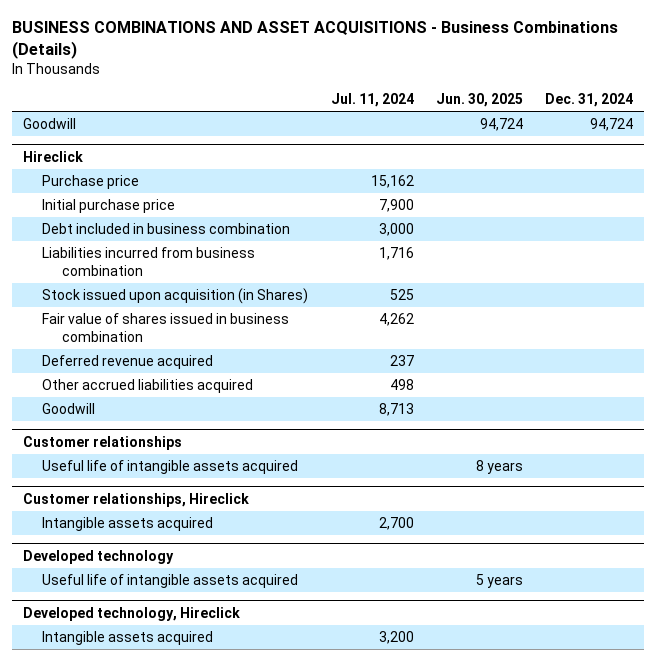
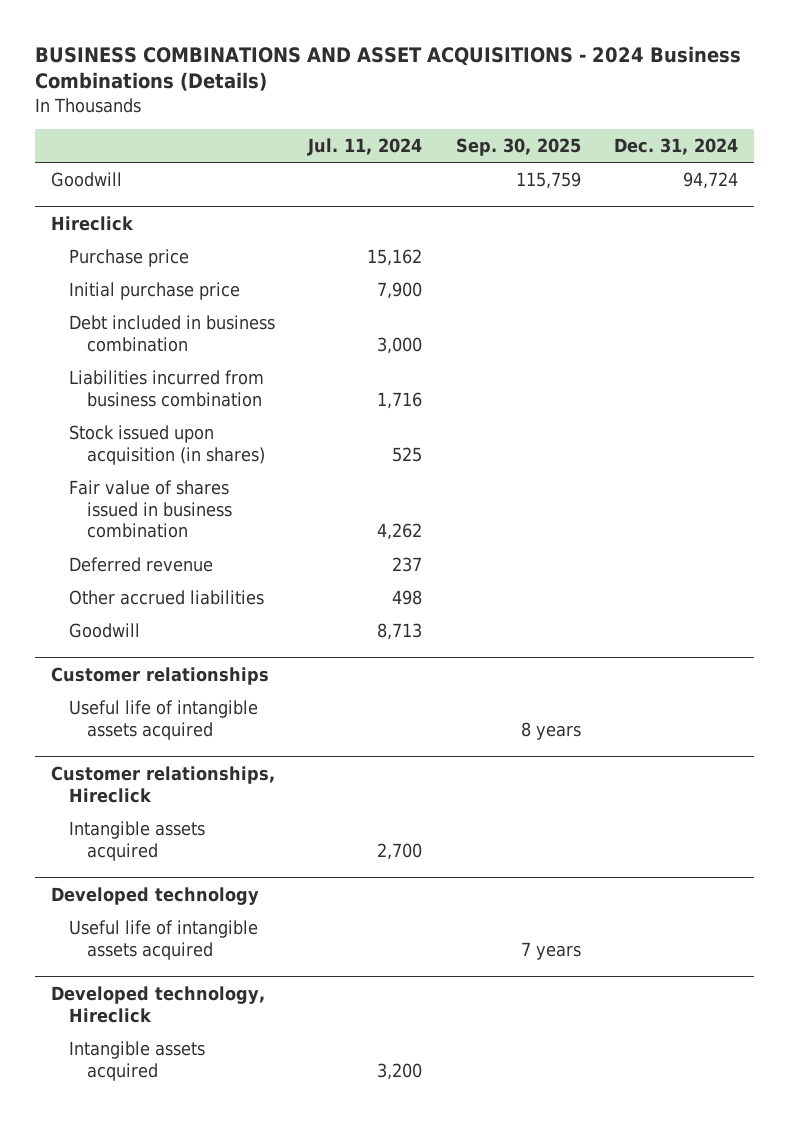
- BUSINESS COMBINATIONS AND ASSET ACQUISITIONS - Business Combinations (Details)
+ BUSINESS COMBINATIONS AND ASSET ACQUISITIONS - 2024 Business Combinations (Details)
- | Jul. 11, 2024 | Jun. 30, 2025 | Dec. 31, 2024
+ | Jul. 11, 2024 | Sep. 30, 2025 | Dec. 31, 2024
@ Hireclick
- Stock issued upon acquisition (in Shares) | 525 | |
+ Stock issued upon acquisition (in shares) | 525 | |
- Deferred revenue acquired | 237 | |
- Other accrued liabilities acquired | 498 | |
+ Deferred revenue | 237 | |
+ Other accrued liabilities | 498 | |

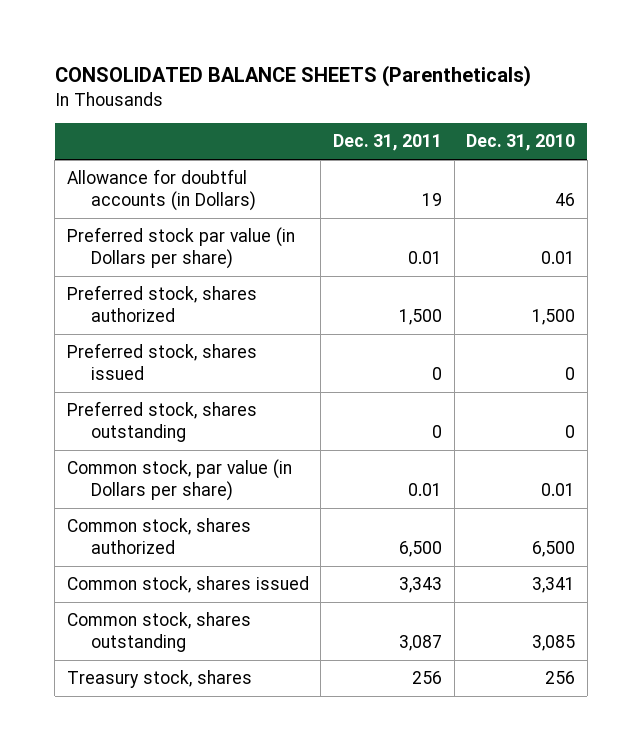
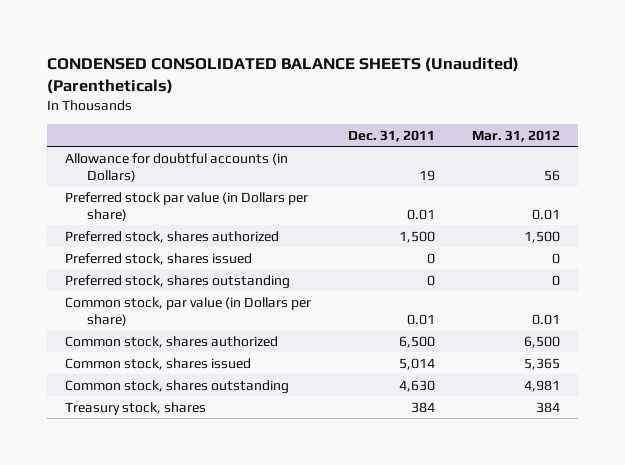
- CONSOLIDATED BALANCE SHEETS (Parentheticals)
+ CONDENSED CONSOLIDATED BALANCE SHEETS (Unaudited) (Parentheticals)
- | Dec. 31, 2011 | Dec. 31, 2010
+ | Dec. 31, 2011 | Mar. 31, 2012
- Common stock, shares issued | 3,343 | 3,341
- Common stock, shares outstanding | 3,087 | 3,085
- Treasury stock, shares | 256 | 256
+ Common stock, shares issued | 5,014 | 5,365
+ Common stock, shares outstanding | 4,630 | 4,981
+ Treasury stock, shares | 384 | 384

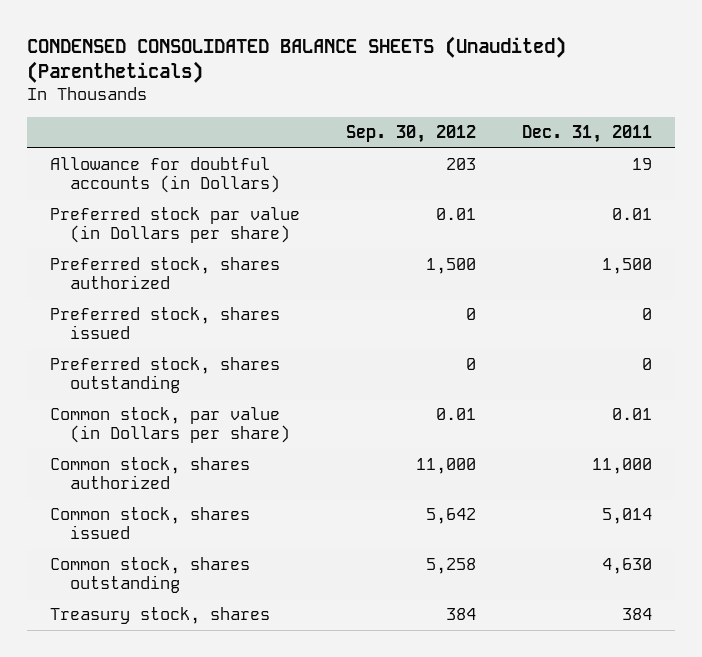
- | Dec. 31, 2011 | Mar. 31, 2012
+ | Sep. 30, 2012 | Dec. 31, 2011
- Common stock, shares authorized | 6,500 | 6,500
+ Common stock, shares authorized | 11,000 | 11,000

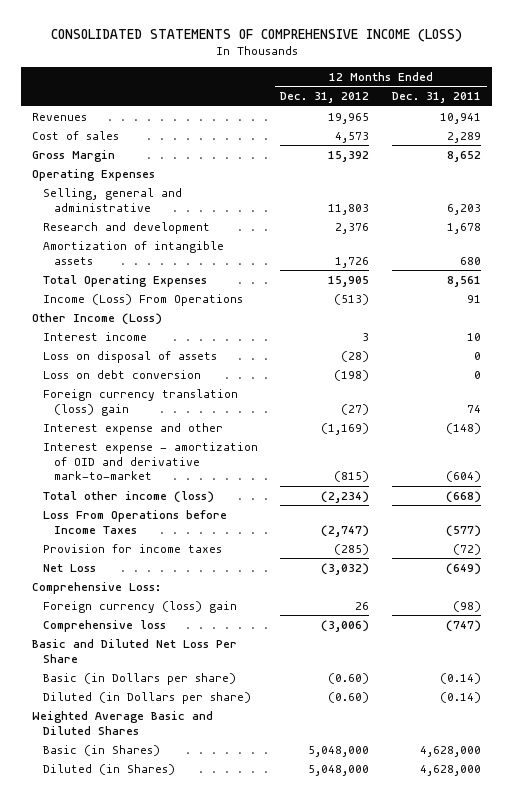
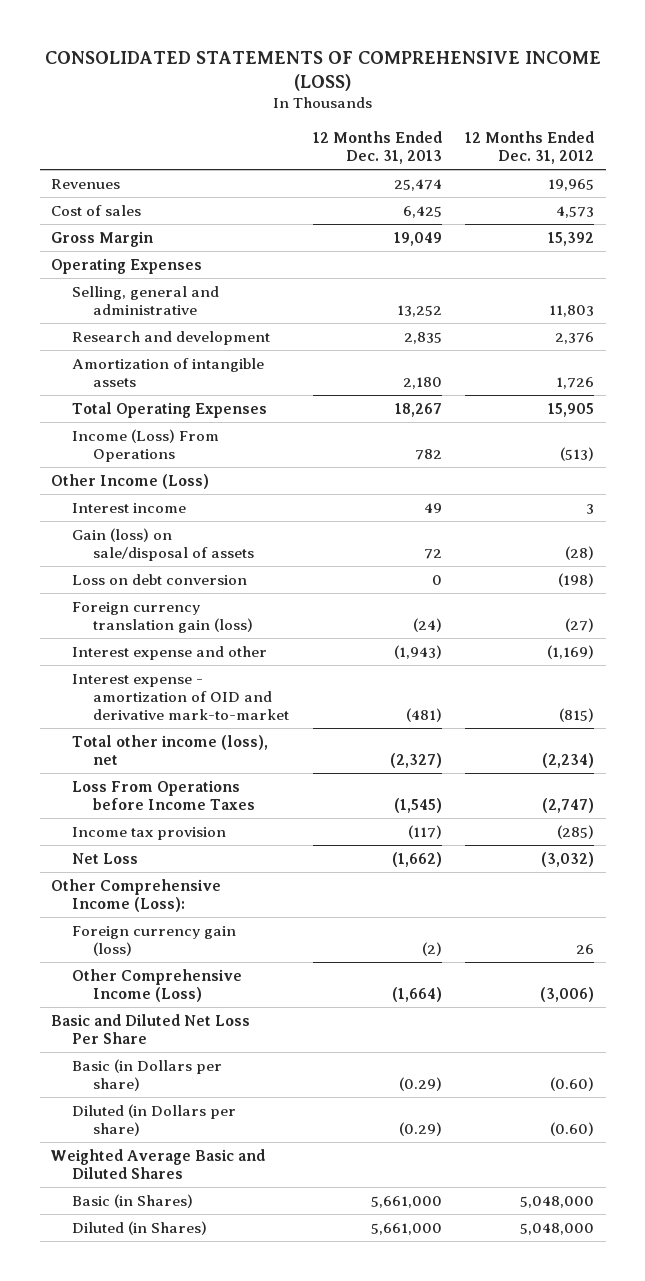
- | 12 Months Ended Dec. 31, 2012 | 12 Months Ended Dec. 31, 2011
+ | 12 Months Ended Dec. 31, 2013 | 12 Months Ended Dec. 31, 2012
- Loss on disposal of assets | (28) | 0
+ Gain (loss) on sale/disposal of assets | 72 | (28)
- Foreign currency translation (loss) gain | (27) | 74
+ Foreign currency translation gain (loss) | (24) | (27)
- Total other income (loss) | (2,234) | (668)
+ Total other income (loss), net | (2,327) | (2,234)
- Provision for income taxes | (285) | (72)
+ Income tax provision | (117) | (285)
- Comprehensive Loss:
- Foreign currency (loss) gain | 26 | (98)
- Comprehensive loss | (3,006) | (747)
+ Other Comprehensive Income (Loss):
+ Foreign currency gain (loss) | (2) | 26
+ Other Comprehensive Income (Loss) | (1,664) | (3,006)

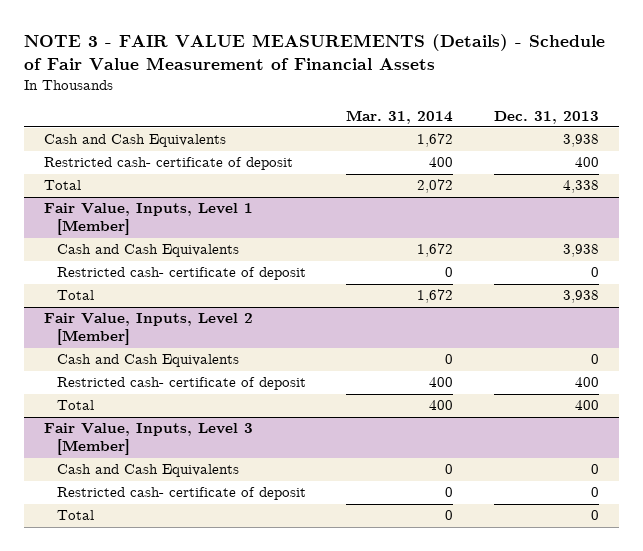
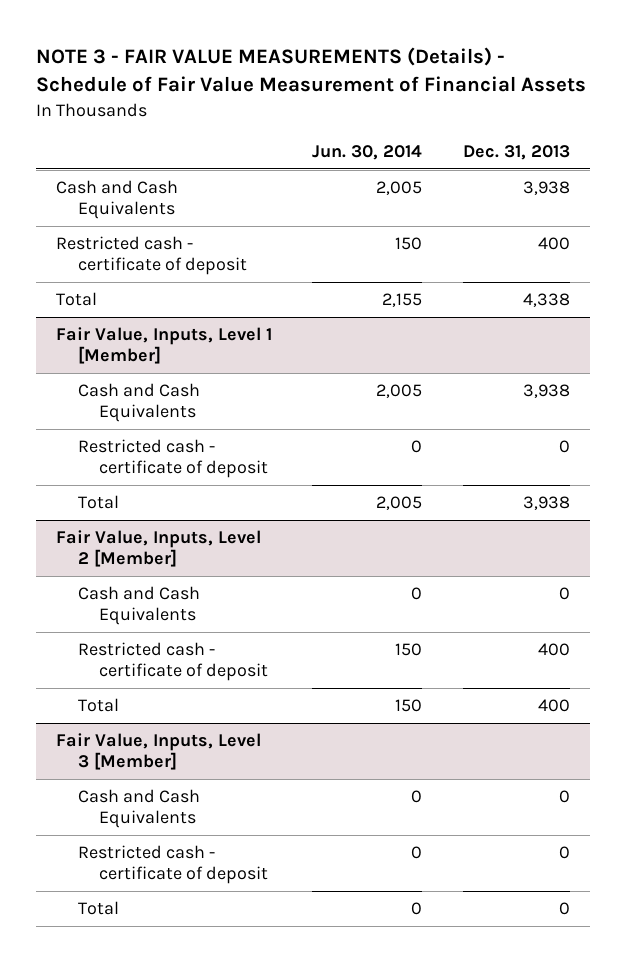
- | Mar. 31, 2014 | Dec. 31, 2013
+ | Jun. 30, 2014 | Dec. 31, 2013
- Restricted cash- certificate of deposit | 400 | 400
+ Restricted cash - certificate of deposit | 150 | 400
@ Fair Value, Inputs, Level 1 [Member]
- Restricted cash- certificate of deposit | 0 | 0
+ Restricted cash - certificate of deposit | 0 | 0
@ Fair Value, Inputs, Level 2 [Member]
- Restricted cash- certificate of deposit | 400 | 400
+ Restricted cash - certificate of deposit | 150 | 400
@ Fair Value, Inputs, Level 3 [Member]
- Restricted cash- certificate of deposit | 0 | 0
+ Restricted cash - certificate of deposit | 0 | 0

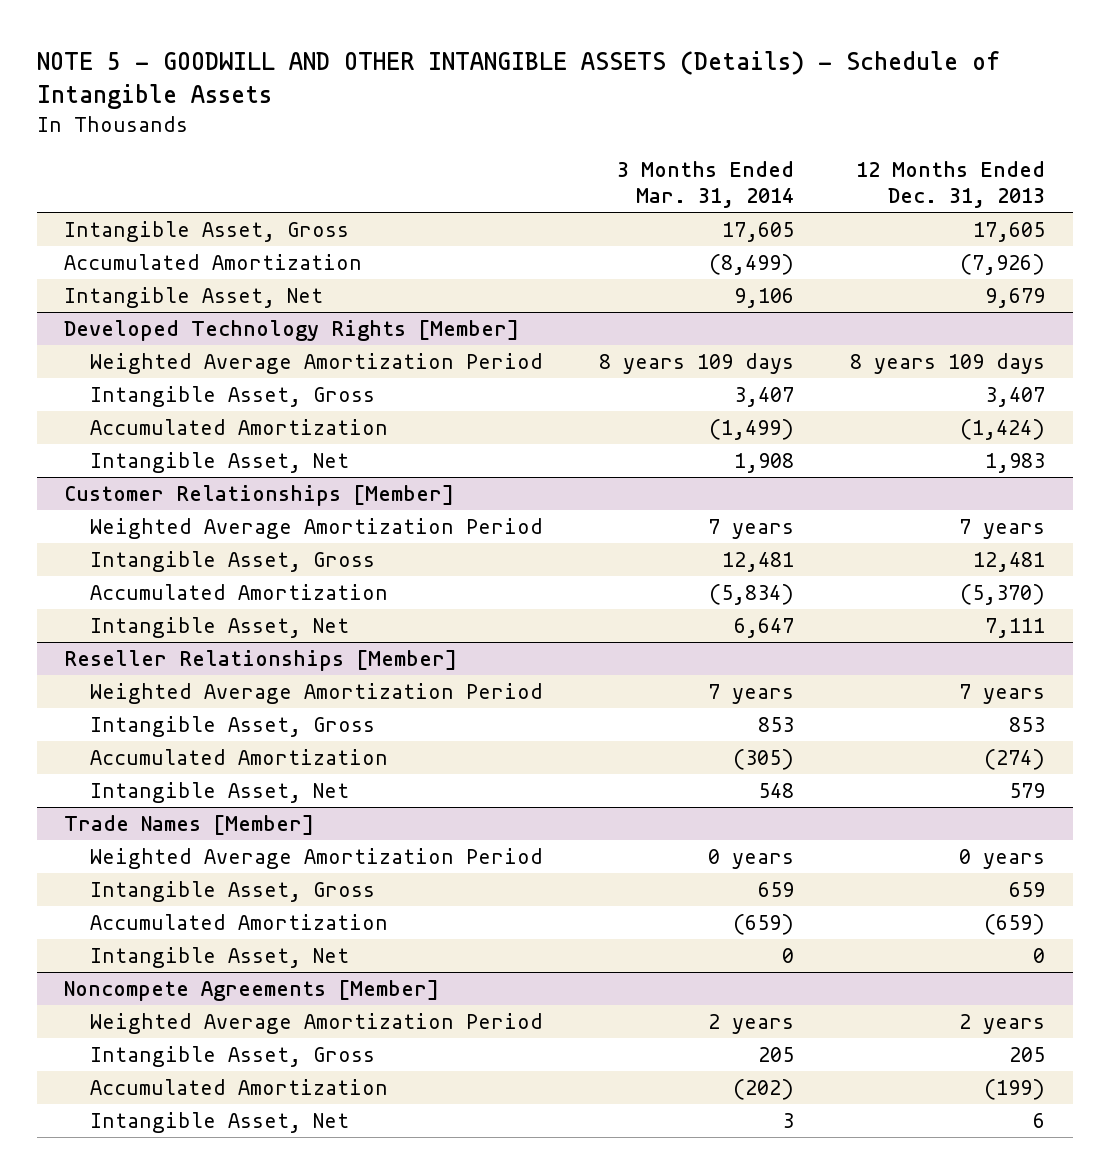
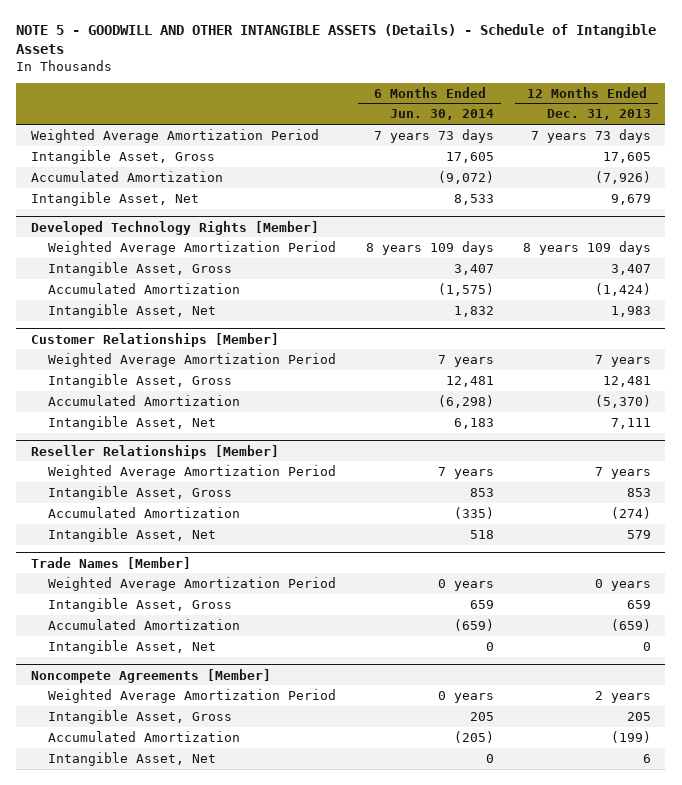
- | 3 Months Ended Mar. 31, 2014 | 12 Months Ended Dec. 31, 2013
+ | 6 Months Ended Jun. 30, 2014 | 12 Months Ended Dec. 31, 2013
+ Weighted Average Amortization Period | 7 years 73 days | 7 years 73 days

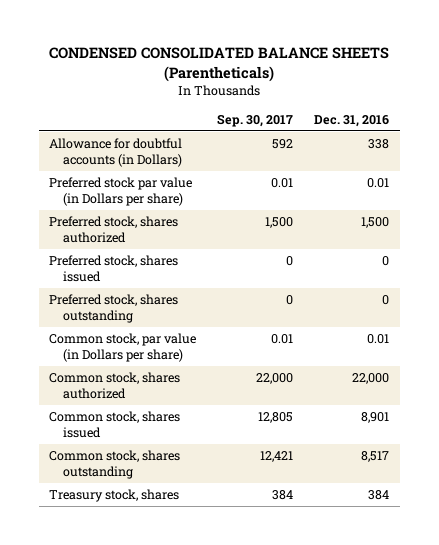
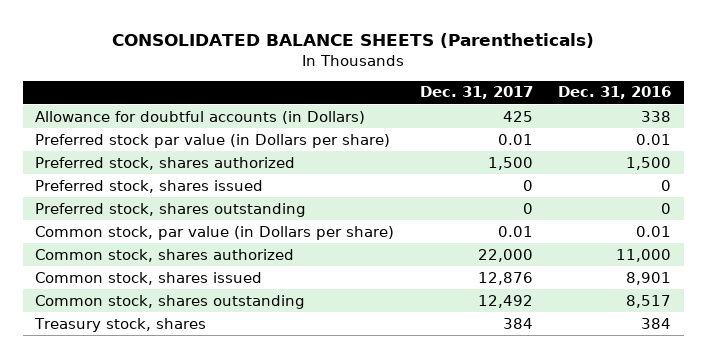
- CONDENSED CONSOLIDATED BALANCE SHEETS (Parentheticals)
+ CONSOLIDATED BALANCE SHEETS (Parentheticals)
- | Sep. 30, 2017 | Dec. 31, 2016
+ | Dec. 31, 2017 | Dec. 31, 2016
- Common stock, shares authorized | 22,000 | 22,000
+ Common stock, shares authorized | 22,000 | 11,000

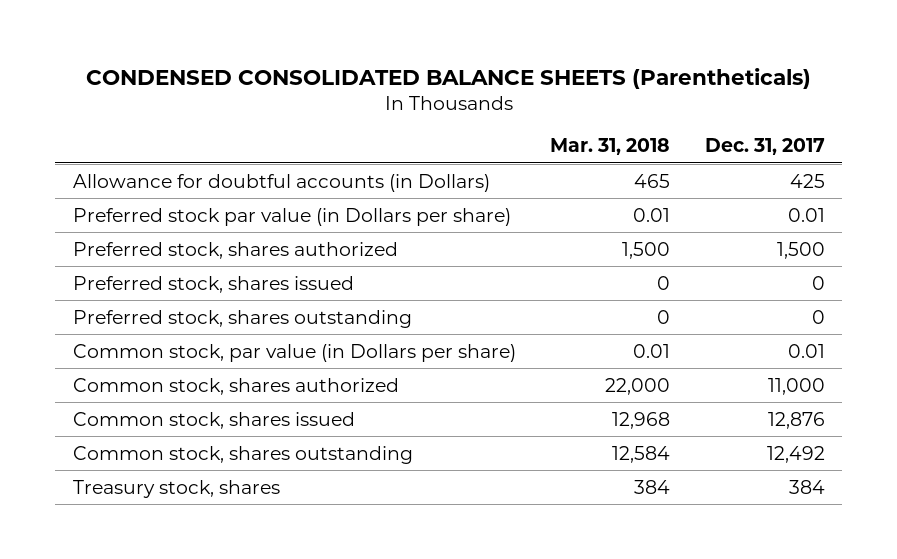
- CONSOLIDATED BALANCE SHEETS (Parentheticals)
+ CONDENSED CONSOLIDATED BALANCE SHEETS (Parentheticals)
- | Dec. 31, 2017 | Dec. 31, 2016
+ | Mar. 31, 2018 | Dec. 31, 2017
- Common stock, shares authorized | 22,000 | 11,000
+ Common stock, shares authorized | 22,000 | 11,000

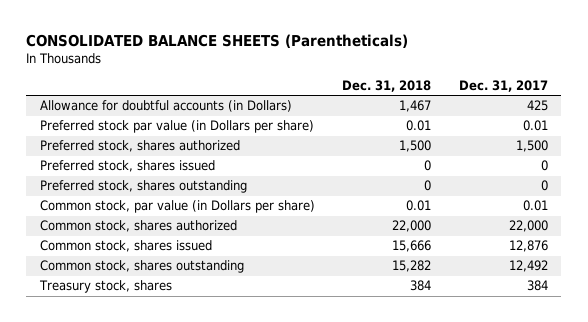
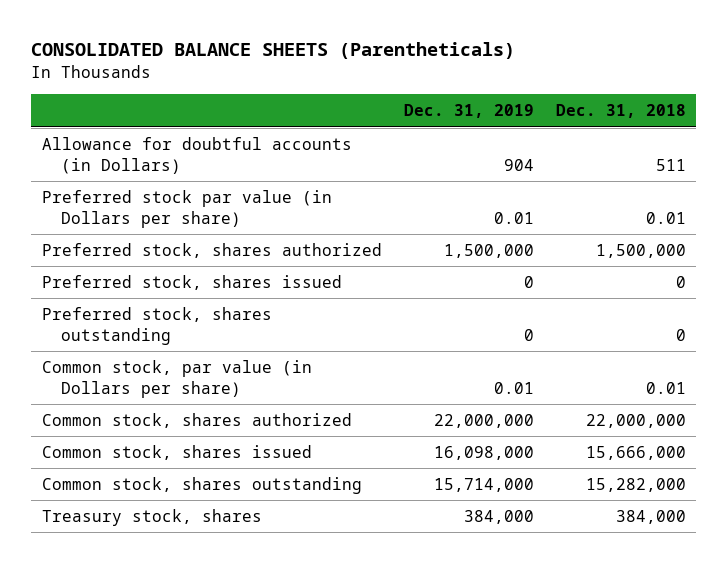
- | Dec. 31, 2018 | Dec. 31, 2017
+ | Dec. 31, 2019 | Dec. 31, 2018
- Allowance for doubtful accounts (in Dollars) | 1,467 | 425
+ Allowance for doubtful accounts (in Dollars) | 904 | 511
- Preferred stock, shares authorized | 1,500 | 1,500
+ Preferred stock, shares authorized | 1,500,000 | 1,500,000
- Common stock, shares authorized | 22,000 | 22,000
- Common stock, shares issued | 15,666 | 12,876
- Common stock, shares outstanding | 15,282 | 12,492
- Treasury stock, shares | 384 | 384
+ Common stock, shares authorized | 22,000,000 | 22,000,000
+ Common stock, shares issued | 16,098,000 | 15,666,000
+ Common stock, shares outstanding | 15,714,000 | 15,282,000
+ Treasury stock, shares | 384,000 | 384,000

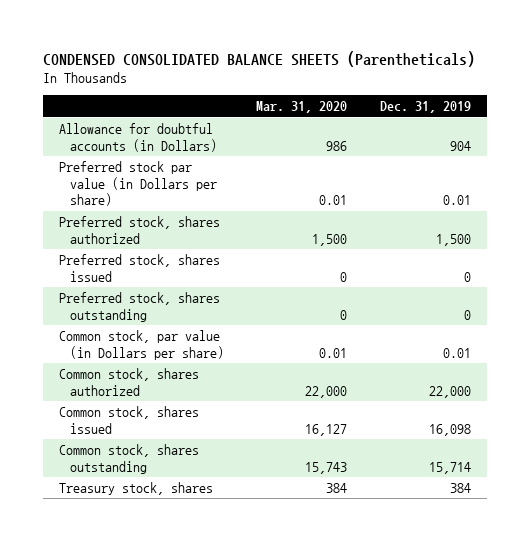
- CONSOLIDATED BALANCE SHEETS (Parentheticals)
+ CONDENSED CONSOLIDATED BALANCE SHEETS (Parentheticals)
- | Dec. 31, 2019 | Dec. 31, 2018
+ | Mar. 31, 2020 | Dec. 31, 2019
- Preferred stock, shares authorized | 1,500,000 | 1,500,000
+ Preferred stock, shares authorized | 1,500 | 1,500
- Common stock, shares authorized | 22,000,000 | 22,000,000
- Common stock, shares issued | 16,098,000 | 15,666,000
- Common stock, shares outstanding | 15,714,000 | 15,282,000
- Treasury stock, shares | 384,000 | 384,000
+ Common stock, shares authorized | 22,000 | 22,000
+ Common stock, shares issued | 16,127 | 16,098
+ Common stock, shares outstanding | 15,743 | 15,714
+ Treasury stock, shares | 384 | 384

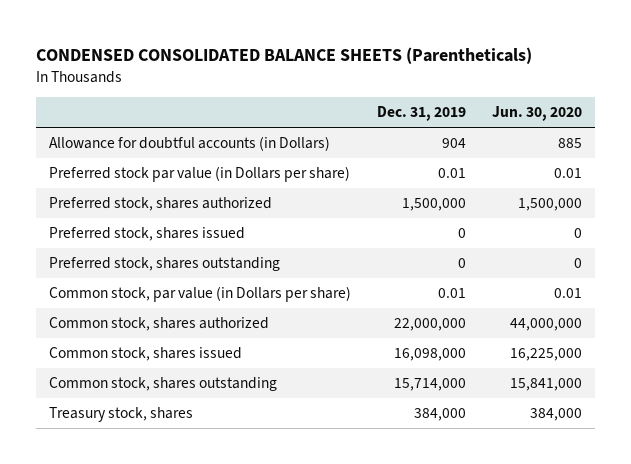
- | Mar. 31, 2020 | Dec. 31, 2019
+ | Dec. 31, 2019 | Jun. 30, 2020
- Preferred stock, shares authorized | 1,500 | 1,500
+ Preferred stock, shares authorized | 1,500,000 | 1,500,000
- Common stock, shares authorized | 22,000 | 22,000
- Common stock, shares issued | 16,127 | 16,098
- Common stock, shares outstanding | 15,743 | 15,714
- Treasury stock, shares | 384 | 384
+ Common stock, shares authorized | 22,000,000 | 44,000,000
+ Common stock, shares issued | 16,098,000 | 16,225,000
+ Common stock, shares outstanding | 15,714,000 | 15,841,000
+ Treasury stock, shares | 384,000 | 384,000

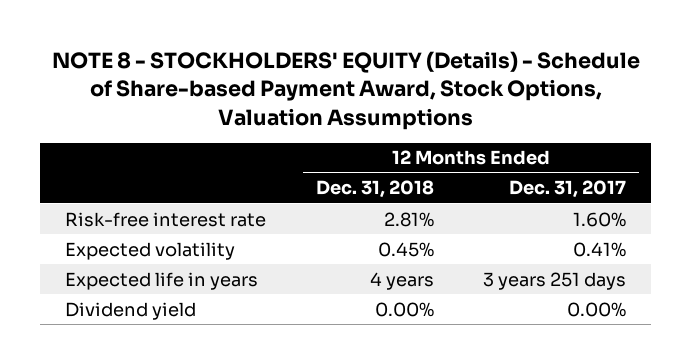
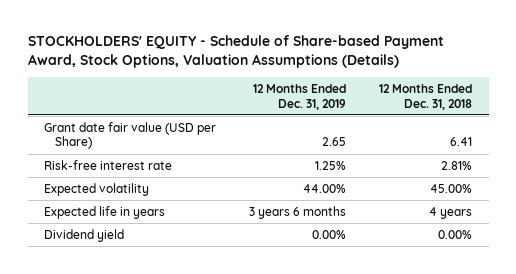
- NOTE 8 - STOCKHOLDERS' EQUITY (Details) - Schedule of Share-based Payment Award, Stock Options, Valuation Assumptions
+ STOCKHOLDERS' EQUITY - Schedule of Share-based Payment Award, Stock Options, Valuation Assumptions (Details)
- | 12 Months Ended Dec. 31, 2018 | 12 Months Ended Dec. 31, 2017
+ | 12 Months Ended Dec. 31, 2019 | 12 Months Ended Dec. 31, 2018
+ Grant date fair value (USD per Share) | 2.65 | 6.41
- Expected volatility | 0.45% | 0.41%
+ Expected volatility | 44.00% | 45.00%

